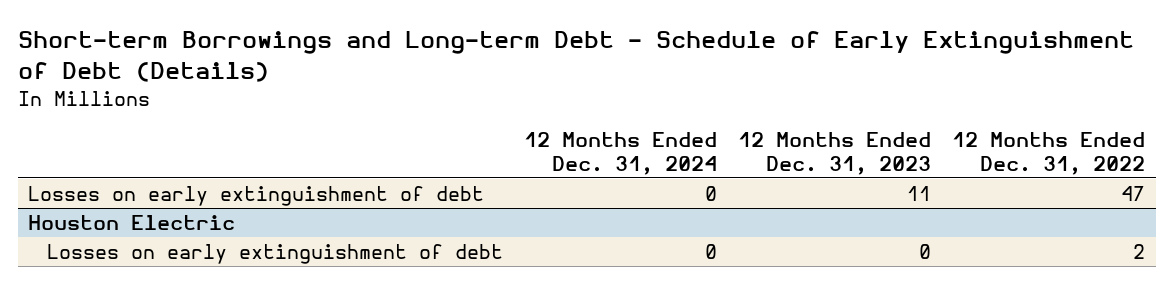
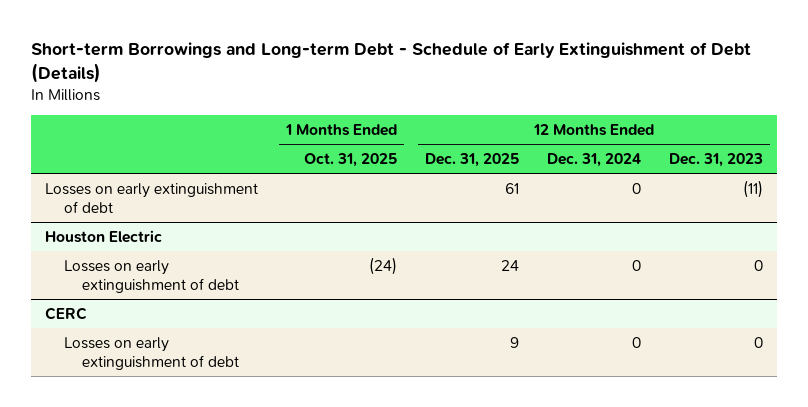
- | 12 Months Ended Dec. 31, 2024 | 12 Months Ended Dec. 31, 2023 | 12 Months Ended Dec. 31, 2022
+ | 1 Months Ended Oct. 31, 2025 | 12 Months Ended Dec. 31, 2025 | 12 Months Ended Dec. 31, 2024 | 12 Months Ended Dec. 31, 2023
- Losses on early extinguishment of debt | 0 | 11 | 47
+ Losses on early extinguishment of debt | | 61 | 0 | (11)
+ CERC
+ Losses on early extinguishment of debt | | 9 | 0 | 0

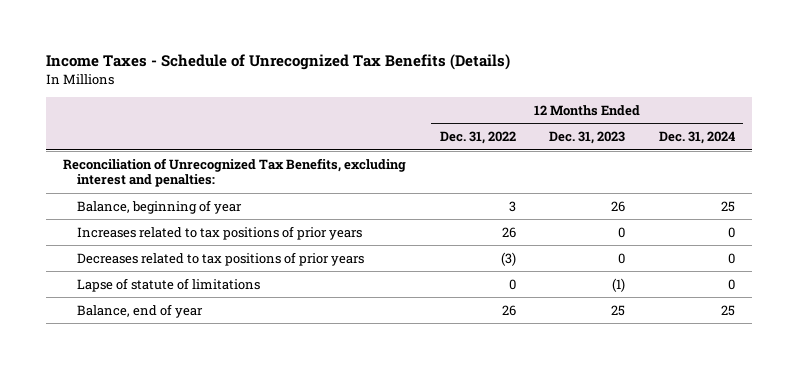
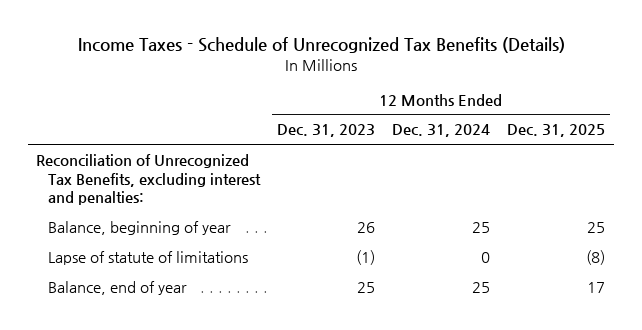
- | 12 Months Ended Dec. 31, 2022 | 12 Months Ended Dec. 31, 2023 | 12 Months Ended Dec. 31, 2024
+ | 12 Months Ended Dec. 31, 2023 | 12 Months Ended Dec. 31, 2024 | 12 Months Ended Dec. 31, 2025
- Increases related to tax positions of prior years | 26 | 0 | 0
- Decreases related to tax positions of prior years | (3) | 0 | 0

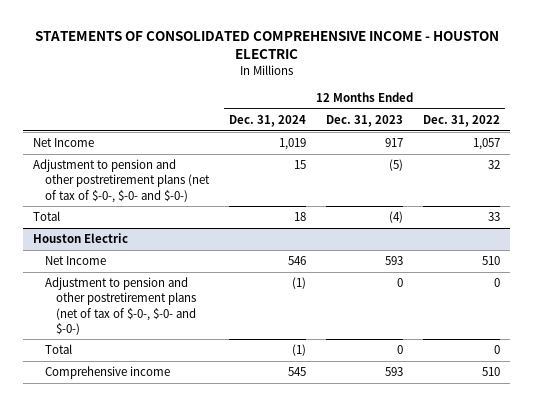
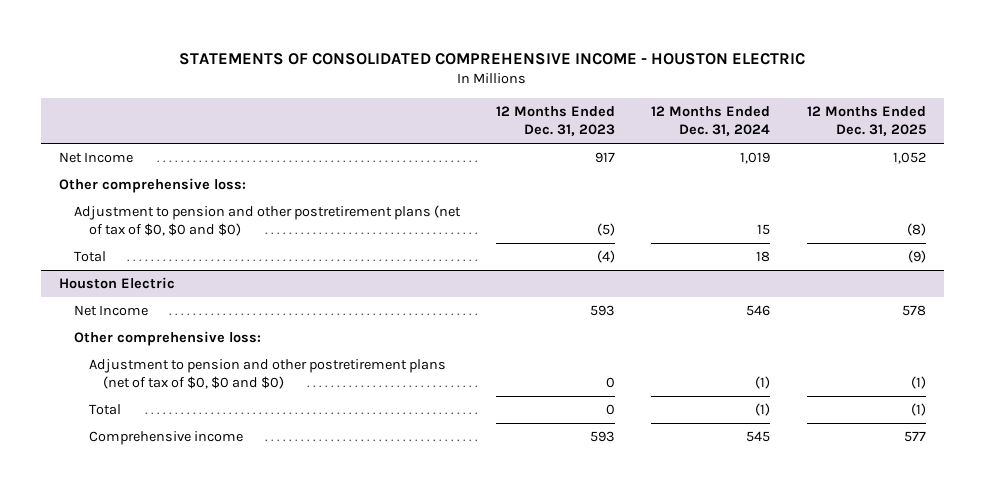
- | 12 Months Ended Dec. 31, 2024 | 12 Months Ended Dec. 31, 2023 | 12 Months Ended Dec. 31, 2022
+ | 12 Months Ended Dec. 31, 2023 | 12 Months Ended Dec. 31, 2024 | 12 Months Ended Dec. 31, 2025
- Adjustment to pension and other postretirement plans (net of tax of $-0-, $-0- and $-0-) | 15 | (5) | 32
+ Other comprehensive loss:
+ Adjustment to pension and other postretirement plans (net of tax of $0, $0 and $0) | (5) | 15 | (8)
@ Houston Electric
- Adjustment to pension and other postretirement plans (net of tax of $-0-, $-0- and $-0-) | (1) | 0 | 0
+ Other comprehensive loss:
+ Adjustment to pension and other postretirement plans (net of tax of $0, $0 and $0) | 0 | (1) | (1)

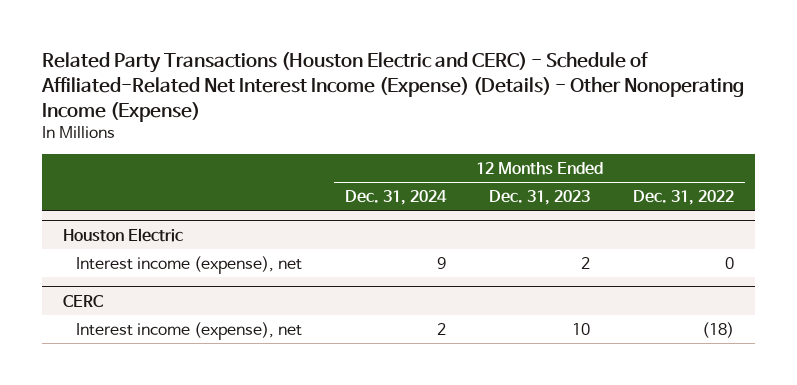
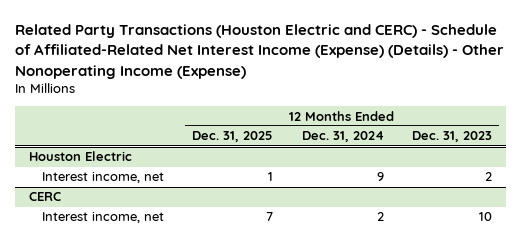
- | 12 Months Ended Dec. 31, 2024 | 12 Months Ended Dec. 31, 2023 | 12 Months Ended Dec. 31, 2022
+ | 12 Months Ended Dec. 31, 2025 | 12 Months Ended Dec. 31, 2024 | 12 Months Ended Dec. 31, 2023
@ Houston Electric
- Interest income (expense), net | 9 | 2 | 0
+ Interest income, net | 1 | 9 | 2
@ CERC
- Interest income (expense), net | 2 | 10 | (18)
+ Interest income, net | 7 | 2 | 10

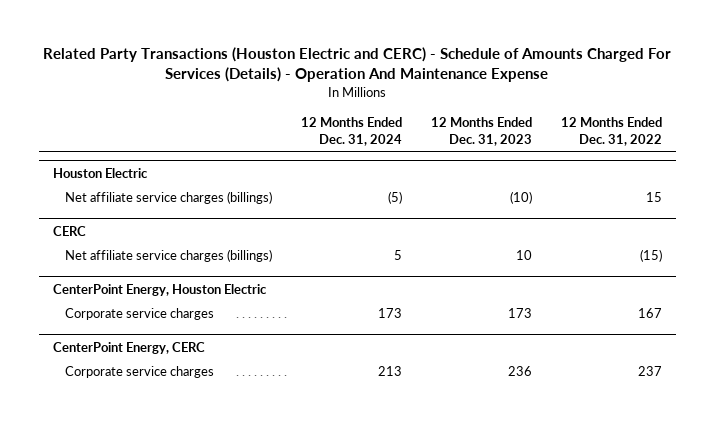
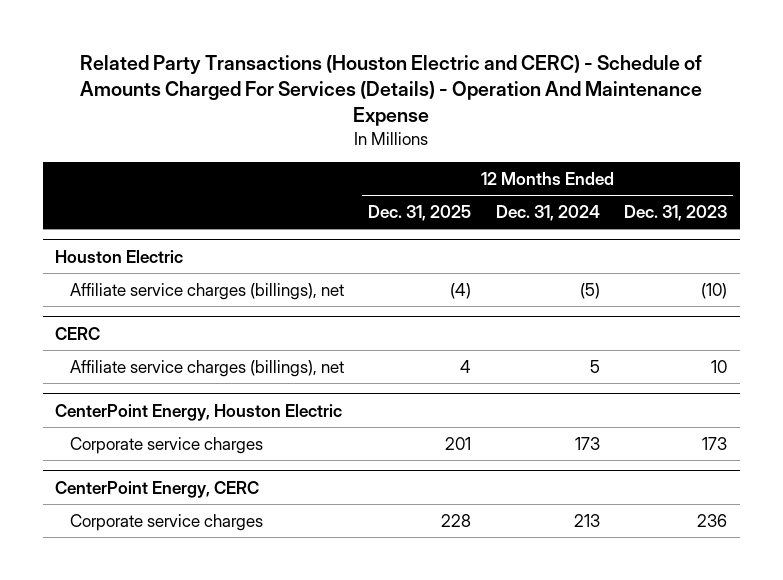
- | 12 Months Ended Dec. 31, 2024 | 12 Months Ended Dec. 31, 2023 | 12 Months Ended Dec. 31, 2022
+ | 12 Months Ended Dec. 31, 2025 | 12 Months Ended Dec. 31, 2024 | 12 Months Ended Dec. 31, 2023
@ Houston Electric
- Net affiliate service charges (billings) | (5) | (10) | 15
+ Affiliate service charges (billings), net | (4) | (5) | (10)
@ CERC
- Net affiliate service charges (billings) | 5 | 10 | (15)
+ Affiliate service charges (billings), net | 4 | 5 | 10

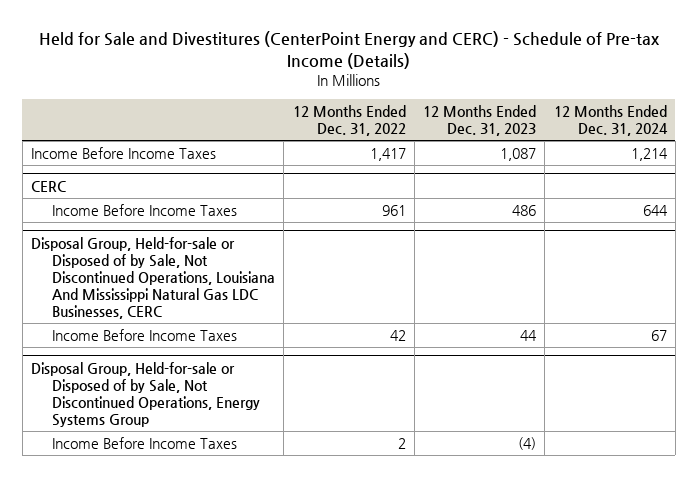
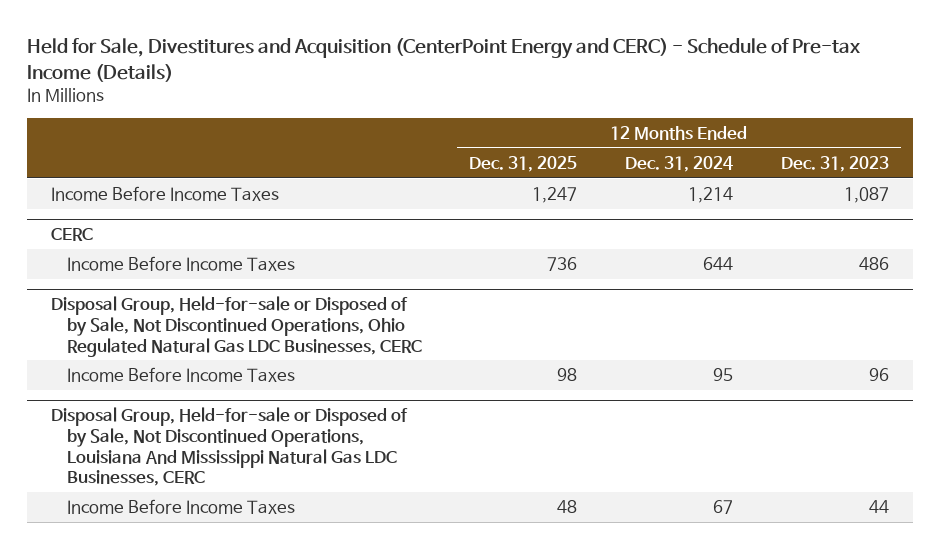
- Held for Sale and Divestitures (CenterPoint Energy and CERC) - Schedule of Pre-tax Income (Details)
+ Held for Sale, Divestitures and Acquisition (CenterPoint Energy and CERC) - Schedule of Pre-tax Income (Details)
- | 12 Months Ended Dec. 31, 2022 | 12 Months Ended Dec. 31, 2023 | 12 Months Ended Dec. 31, 2024
+ | 12 Months Ended Dec. 31, 2025 | 12 Months Ended Dec. 31, 2024 | 12 Months Ended Dec. 31, 2023
+ Disposal Group, Held-for-sale or Disposed of by Sale, Not Discontinued Operations, Ohio Regulated Natural Gas LDC Businesses, CERC
+ Income Before Income Taxes | 98 | 95 | 96
- Disposal Group, Held-for-sale or Disposed of by Sale, Not Discontinued Operations, Energy Systems Group
- Income Before Income Taxes | 2 | (4) |

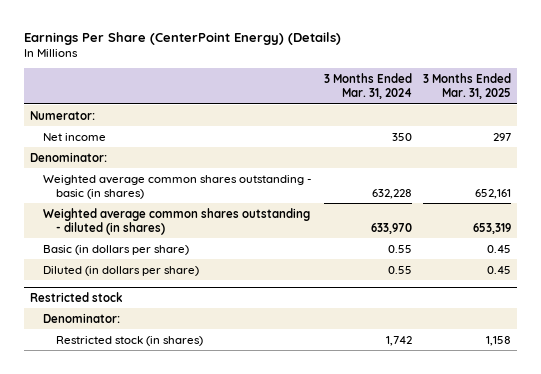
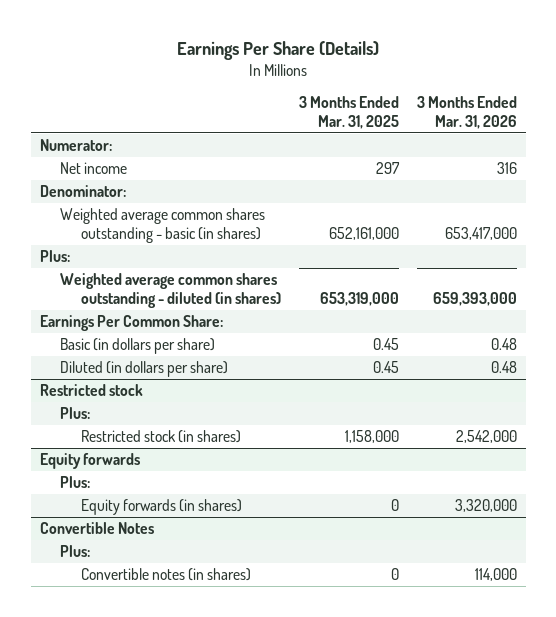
- Earnings Per Share (CenterPoint Energy) (Details)
+ Earnings Per Share (Details)
- | 3 Months Ended Mar. 31, 2024 | 3 Months Ended Mar. 31, 2025
+ | 3 Months Ended Mar. 31, 2025 | 3 Months Ended Mar. 31, 2026
- Weighted average common shares outstanding - basic (in shares) | 632,228 | 652,161
- Weighted average common shares outstanding - diluted (in shares) | 633,970 | 653,319
+ Weighted average common shares outstanding - basic (in shares) | 652,161,000 | 653,417,000
+ Plus:
+ Weighted average common shares outstanding - diluted (in shares) | 653,319,000 | 659,393,000
+ Earnings Per Common Share:
@ Restricted stock
- Denominator:
- Restricted stock (in shares) | 1,742 | 1,158
+ Plus:
+ Restricted stock (in shares) | 1,158,000 | 2,542,000
+ Equity forwards
+ Plus:
+ Equity forwards (in shares) | 0 | 3,320,000
+ Convertible Notes
+ Plus:
+ Convertible notes (in shares) | 0 | 114,000

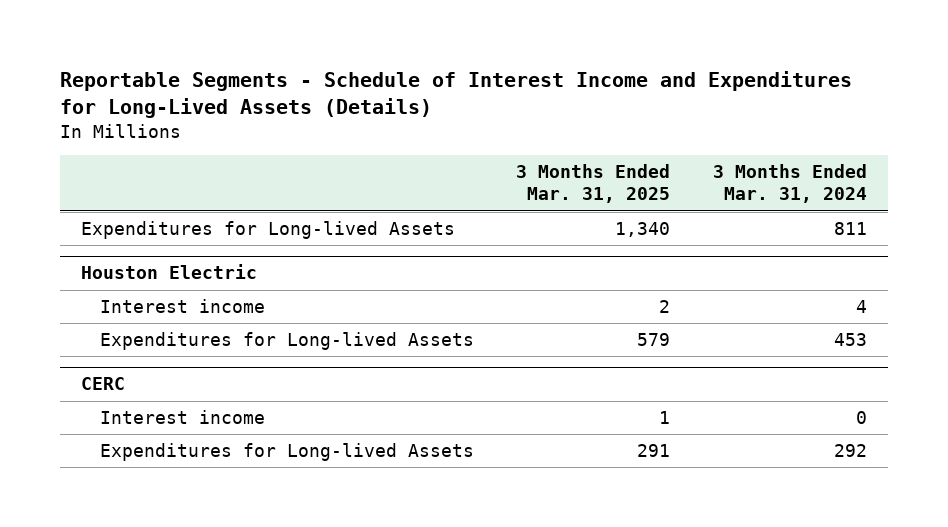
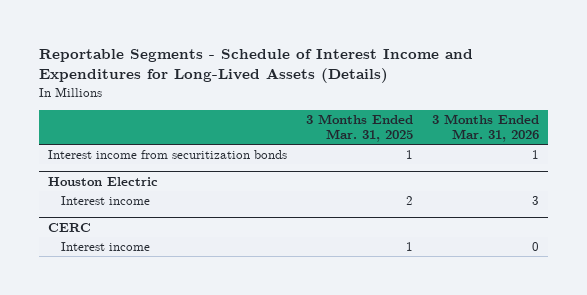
- | 3 Months Ended Mar. 31, 2025 | 3 Months Ended Mar. 31, 2024
+ | 3 Months Ended Mar. 31, 2025 | 3 Months Ended Mar. 31, 2026
- Expenditures for Long-lived Assets | 1,340 | 811
+ Interest income from securitization bonds | 1 | 1
@ Houston Electric
- Expenditures for Long-lived Assets | 579 | 453
@ CERC
- Expenditures for Long-lived Assets | 291 | 292

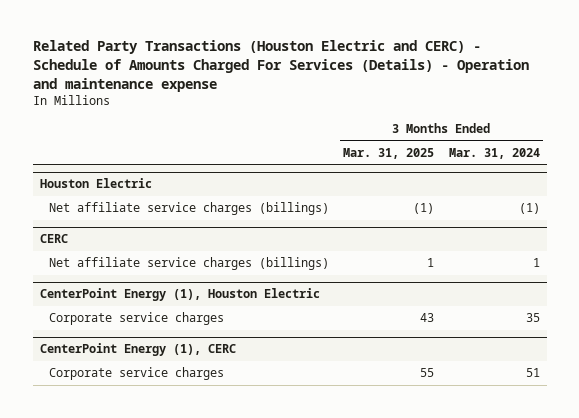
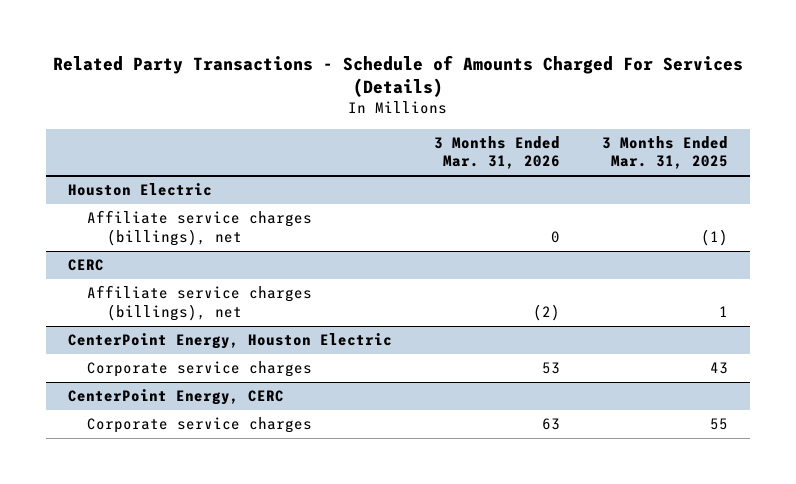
- Related Party Transactions (Houston Electric and CERC) - Schedule of Amounts Charged For Services (Details) - Operation and maintenance expense
+ Related Party Transactions - Schedule of Amounts Charged For Services (Details)
- | 3 Months Ended Mar. 31, 2025 | 3 Months Ended Mar. 31, 2024
+ | 3 Months Ended Mar. 31, 2026 | 3 Months Ended Mar. 31, 2025
@ Houston Electric
- Net affiliate service charges (billings) | (1) | (1)
+ Affiliate service charges (billings), net | 0 | (1)
@ CERC
- Net affiliate service charges (billings) | 1 | 1
- CenterPoint Energy (1), Houston Electric
@ CERC
+ Affiliate service charges (billings), net | (2) | 1
+ CenterPoint Energy, Houston Electric
- CenterPoint Energy (1), CERC
+ CenterPoint Energy, CERC

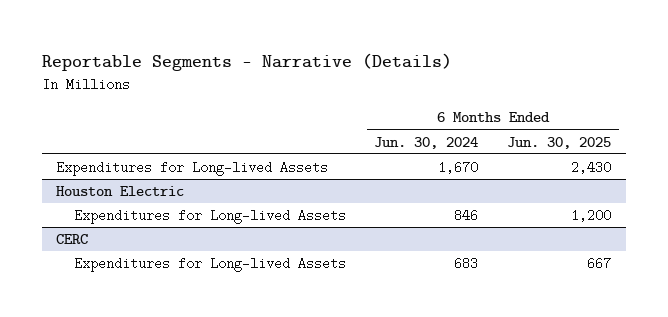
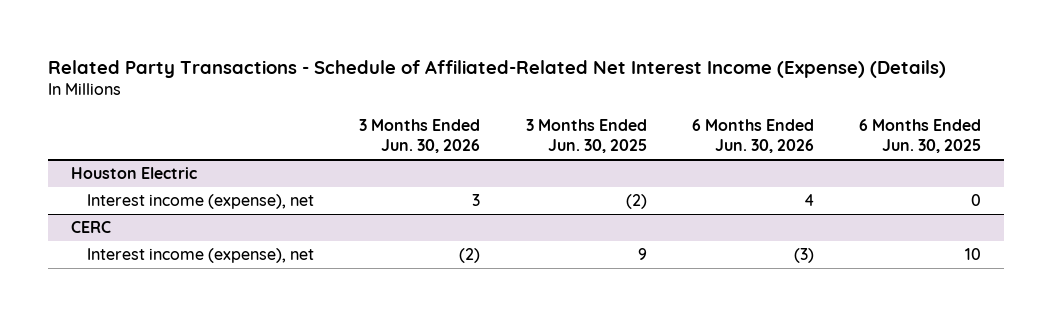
- Reportable Segments - Narrative (Details)
+ Related Party Transactions - Schedule of Affiliated-Related Net Interest Income (Expense) (Details)
- | 6 Months Ended Jun. 30, 2024 | 6 Months Ended Jun. 30, 2025
+ | 3 Months Ended Jun. 30, 2026 | 3 Months Ended Jun. 30, 2025 | 6 Months Ended Jun. 30, 2026 | 6 Months Ended Jun. 30, 2025
- Expenditures for Long-lived Assets | 1,670 | 2,430
@ Houston Electric
- Expenditures for Long-lived Assets | 846 | 1,200
+ Interest income (expense), net | 3 | (2) | 4 | 0
@ CERC
- Expenditures for Long-lived Assets | 683 | 667
+ Interest income (expense), net | (2) | 9 | (3) | 10

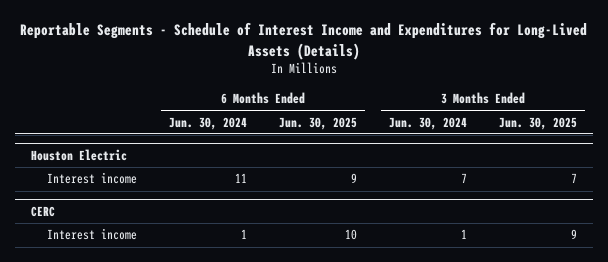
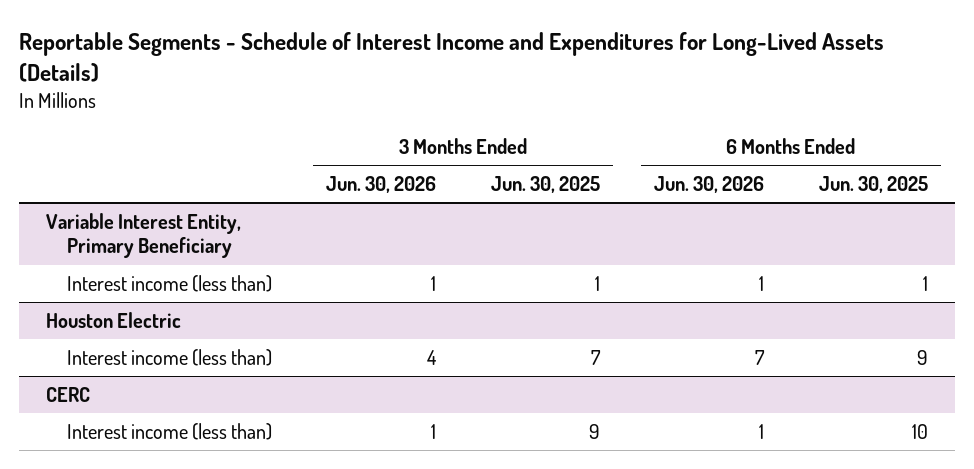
- | 6 Months Ended Jun. 30, 2024 | 6 Months Ended Jun. 30, 2025 | 3 Months Ended Jun. 30, 2024 | 3 Months Ended Jun. 30, 2025
+ | 3 Months Ended Jun. 30, 2026 | 3 Months Ended Jun. 30, 2025 | 6 Months Ended Jun. 30, 2026 | 6 Months Ended Jun. 30, 2025
+ Variable Interest Entity, Primary Beneficiary
+ Interest income (less than) | 1 | 1 | 1 | 1
@ Houston Electric
- Interest income | 11 | 9 | 7 | 7
+ Interest income (less than) | 4 | 7 | 7 | 9
@ CERC
- Interest income | 1 | 10 | 1 | 9
+ Interest income (less than) | 1 | 9 | 1 | 10

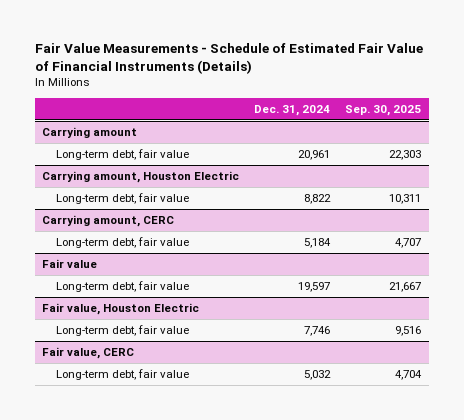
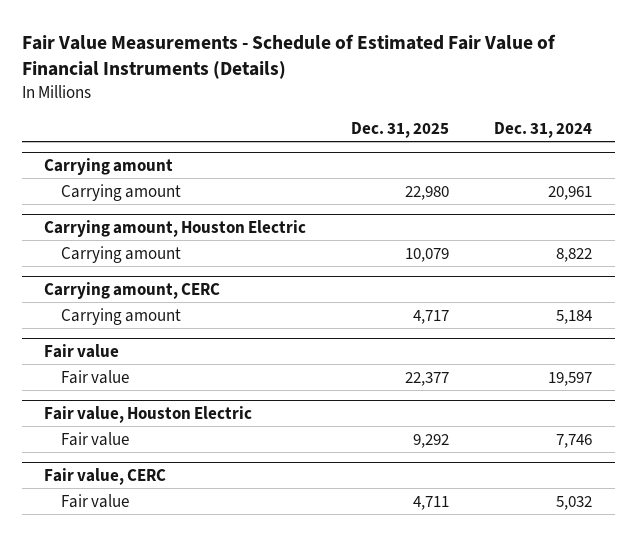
- | Dec. 31, 2024 | Sep. 30, 2025
+ | Dec. 31, 2025 | Dec. 31, 2024
@ Carrying amount
- Long-term debt, fair value | 20,961 | 22,303
+ Carrying amount | 22,980 | 20,961
@ Carrying amount, Houston Electric
- Long-term debt, fair value | 8,822 | 10,311
+ Carrying amount | 10,079 | 8,822
@ Carrying amount, CERC
- Long-term debt, fair value | 5,184 | 4,707
+ Carrying amount | 4,717 | 5,184
@ Fair value
- Long-term debt, fair value | 19,597 | 21,667
+ Fair value | 22,377 | 19,597
@ Fair value, Houston Electric
- Long-term debt, fair value | 7,746 | 9,516
+ Fair value | 9,292 | 7,746
@ Fair value, CERC
- Long-term debt, fair value | 5,032 | 4,704
+ Fair value | 4,711 | 5,032

